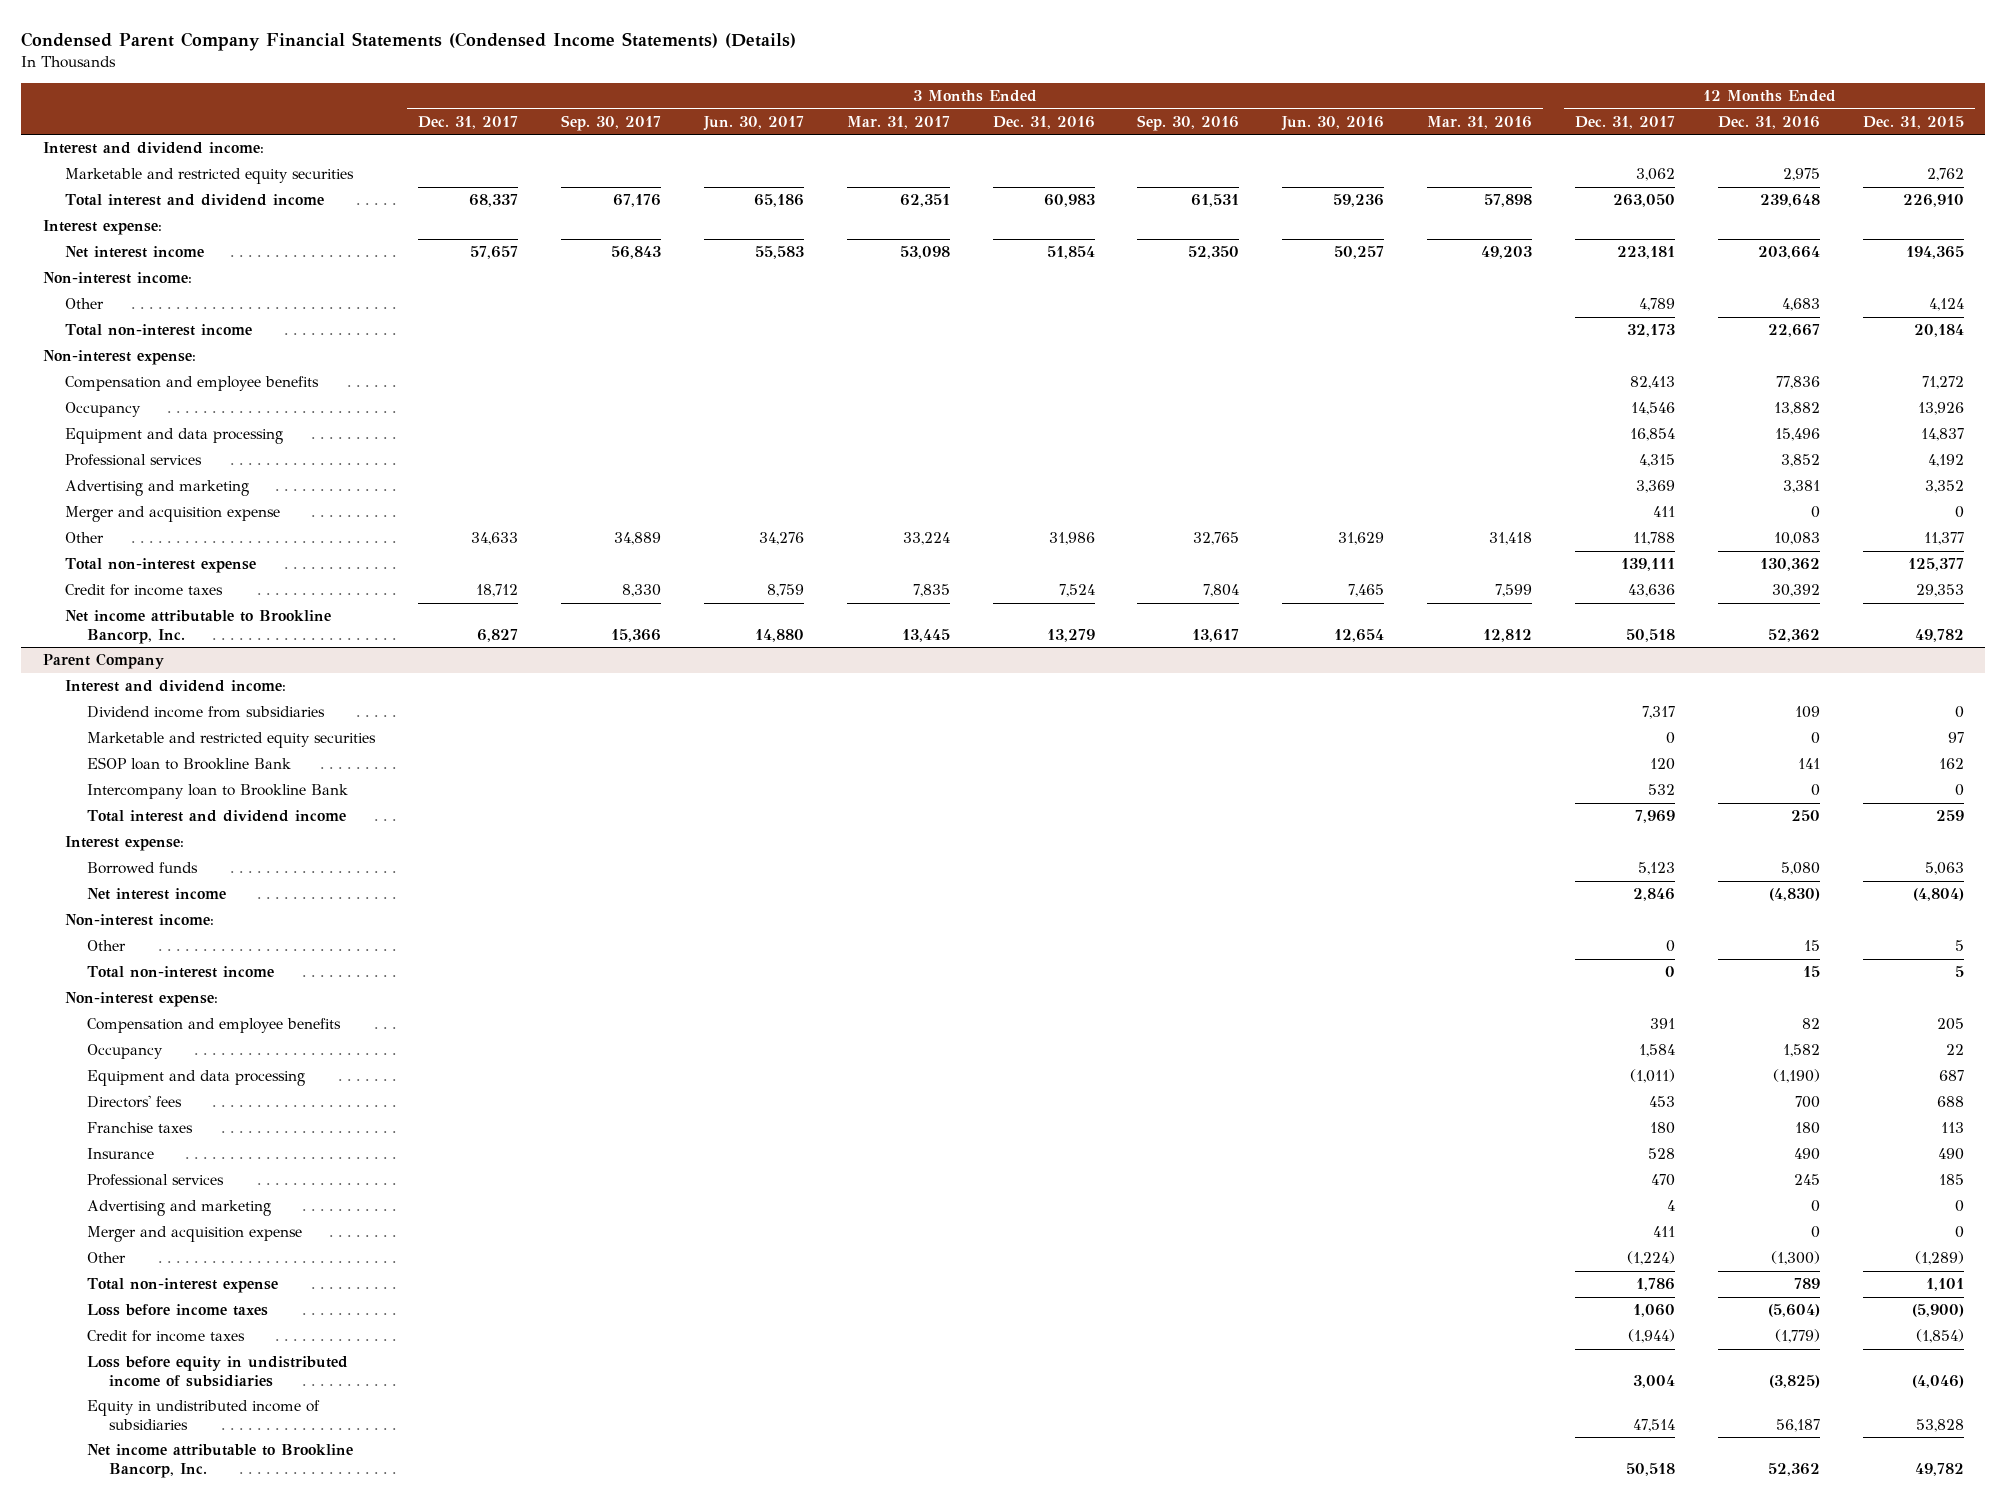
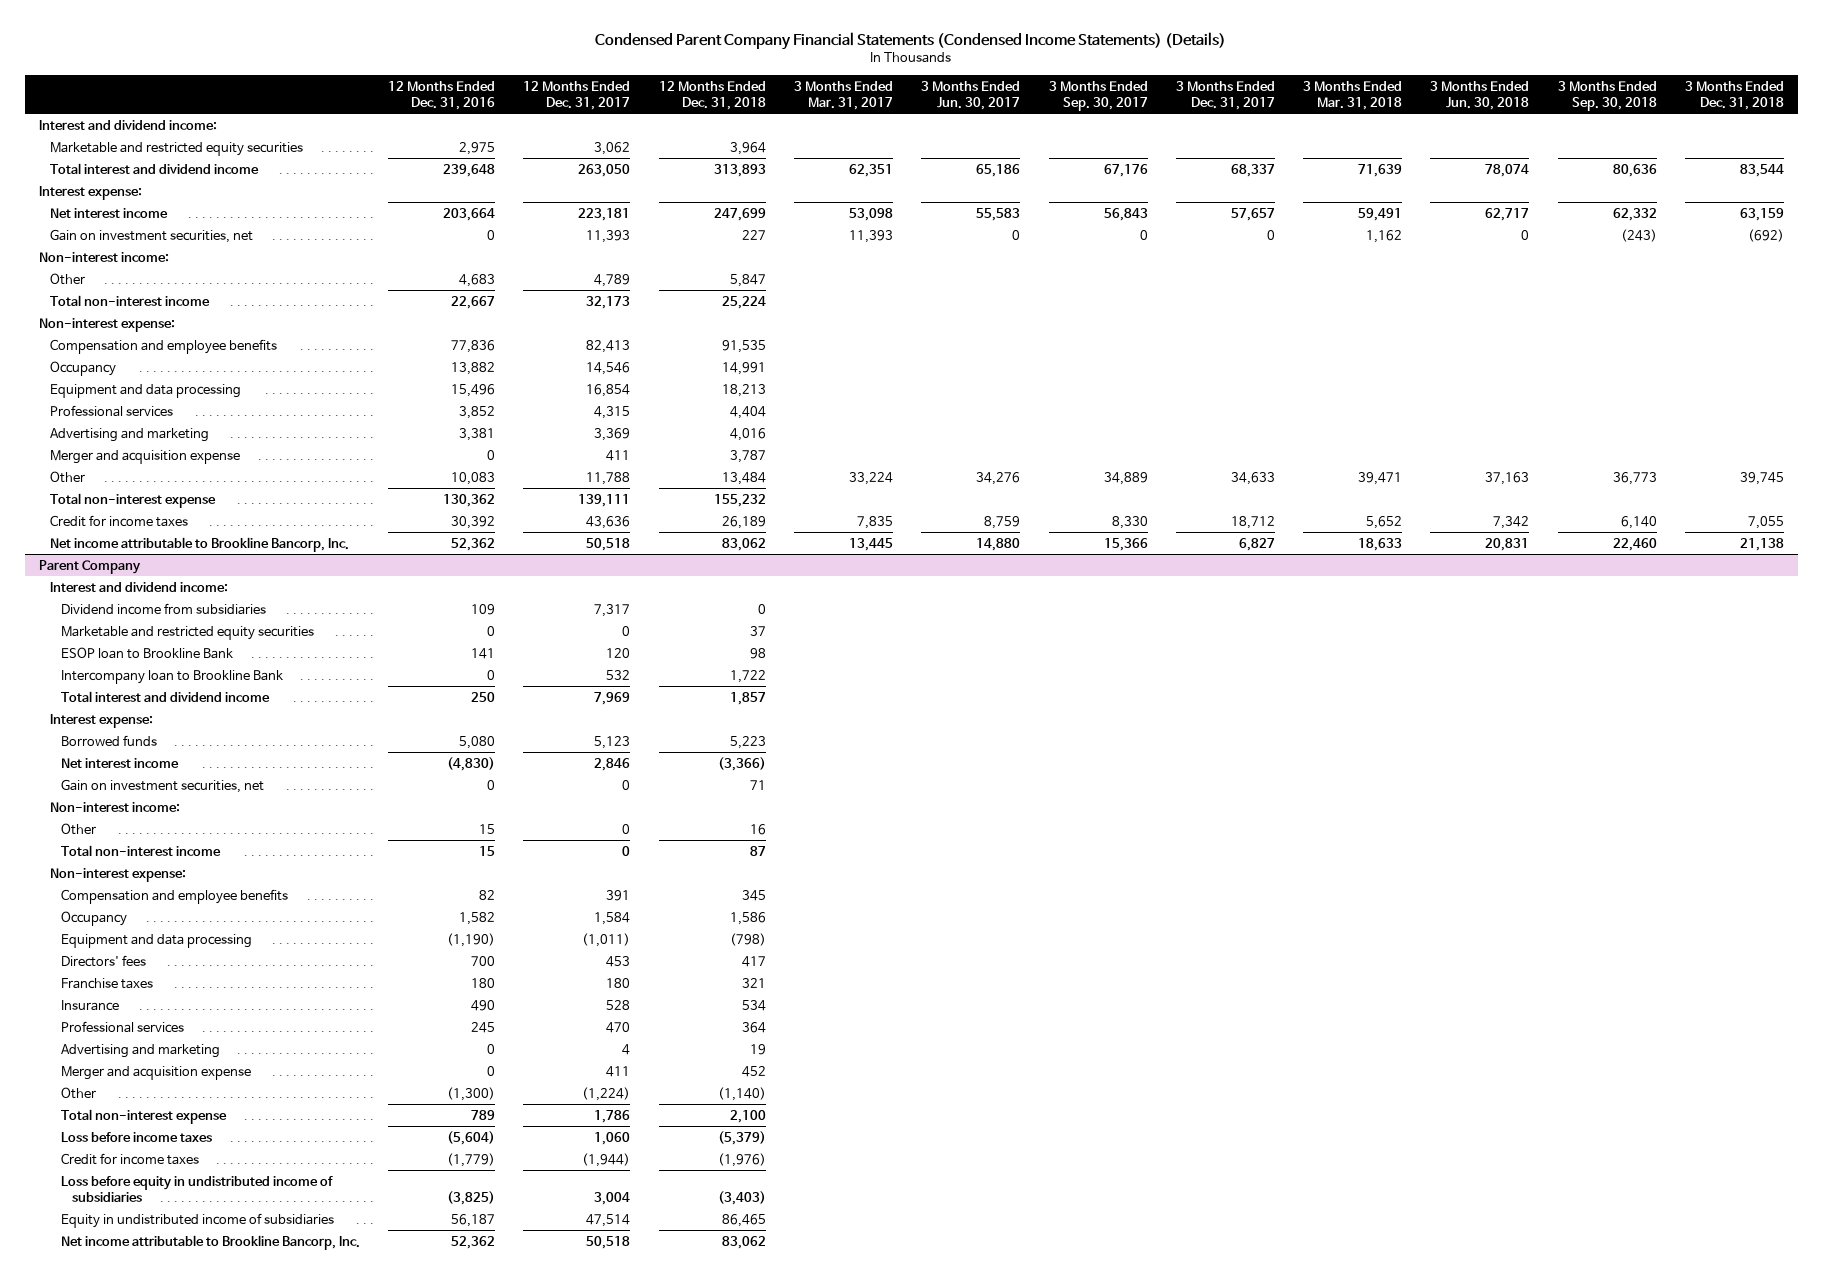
- | 3 Months Ended Dec. 31, 2017 | 3 Months Ended Sep. 30, 2017 | 3 Months Ended Jun. 30, 2017 | 3 Months Ended Mar. 31, 2017 | 3 Months Ended Dec. 31, 2016 | 3 Months Ended Sep. 30, 2016 | 3 Months Ended Jun. 30, 2016 | 3 Months Ended Mar. 31, 2016 | 12 Months Ended Dec. 31, 2017 | 12 Months Ended Dec. 31, 2016 | 12 Months Ended Dec. 31, 2015
+ | 12 Months Ended Dec. 31, 2016 | 12 Months Ended Dec. 31, 2017 | 12 Months Ended Dec. 31, 2018 | 3 Months Ended Mar. 31, 2017 | 3 Months Ended Jun. 30, 2017 | 3 Months Ended Sep. 30, 2017 | 3 Months Ended Dec. 31, 2017 | 3 Months Ended Mar. 31, 2018 | 3 Months Ended Jun. 30, 2018 | 3 Months Ended Sep. 30, 2018 | 3 Months Ended Dec. 31, 2018
+ Gain on investment securities, net | 0 | 11,393 | 227 | 11,393 | 0 | 0 | 0 | 1,162 | 0 | (243) | (692)
@ Parent Company
+ Gain on investment securities, net | 0 | 0 | 71 | | | | | | | |

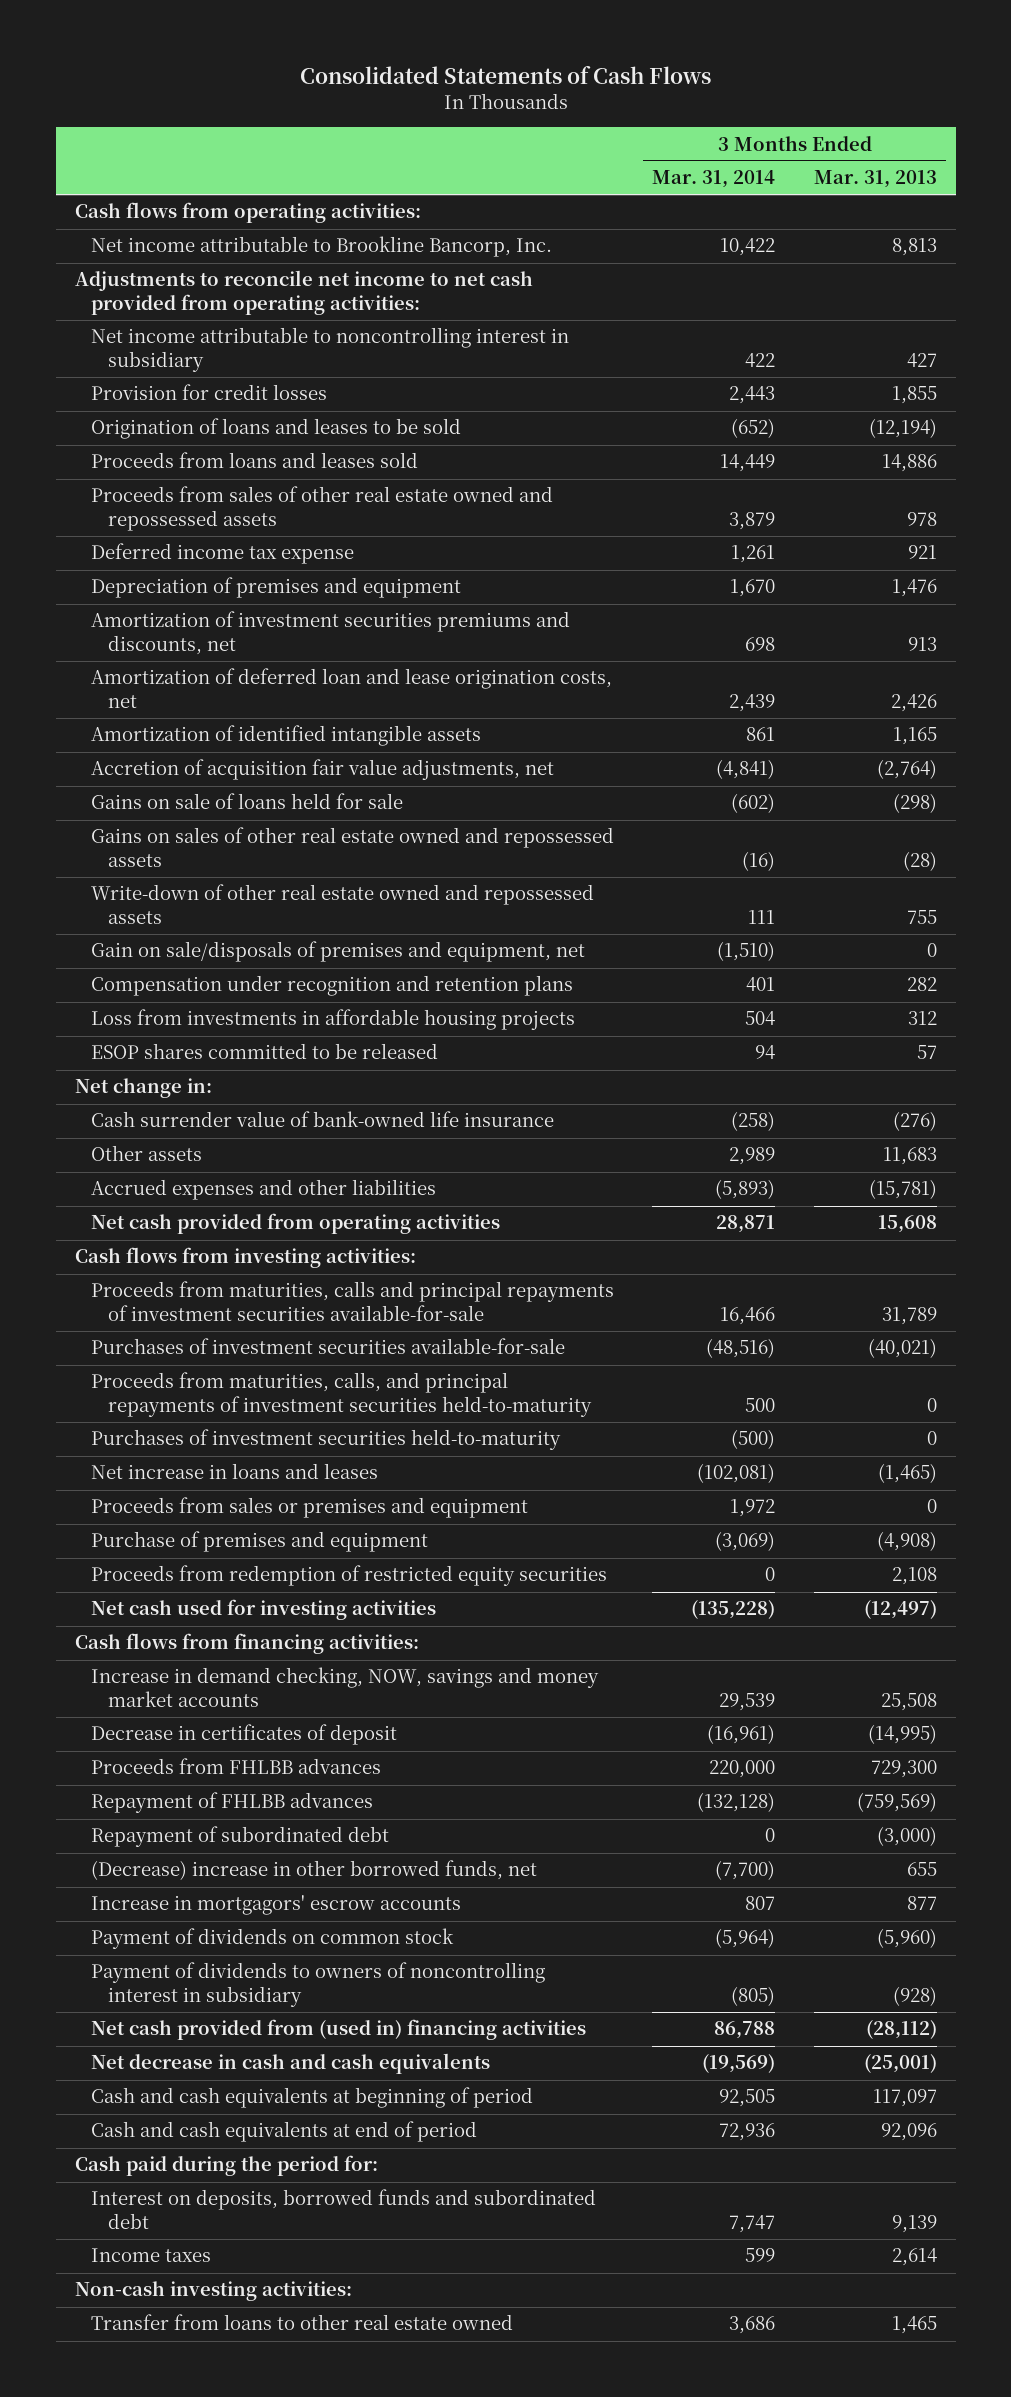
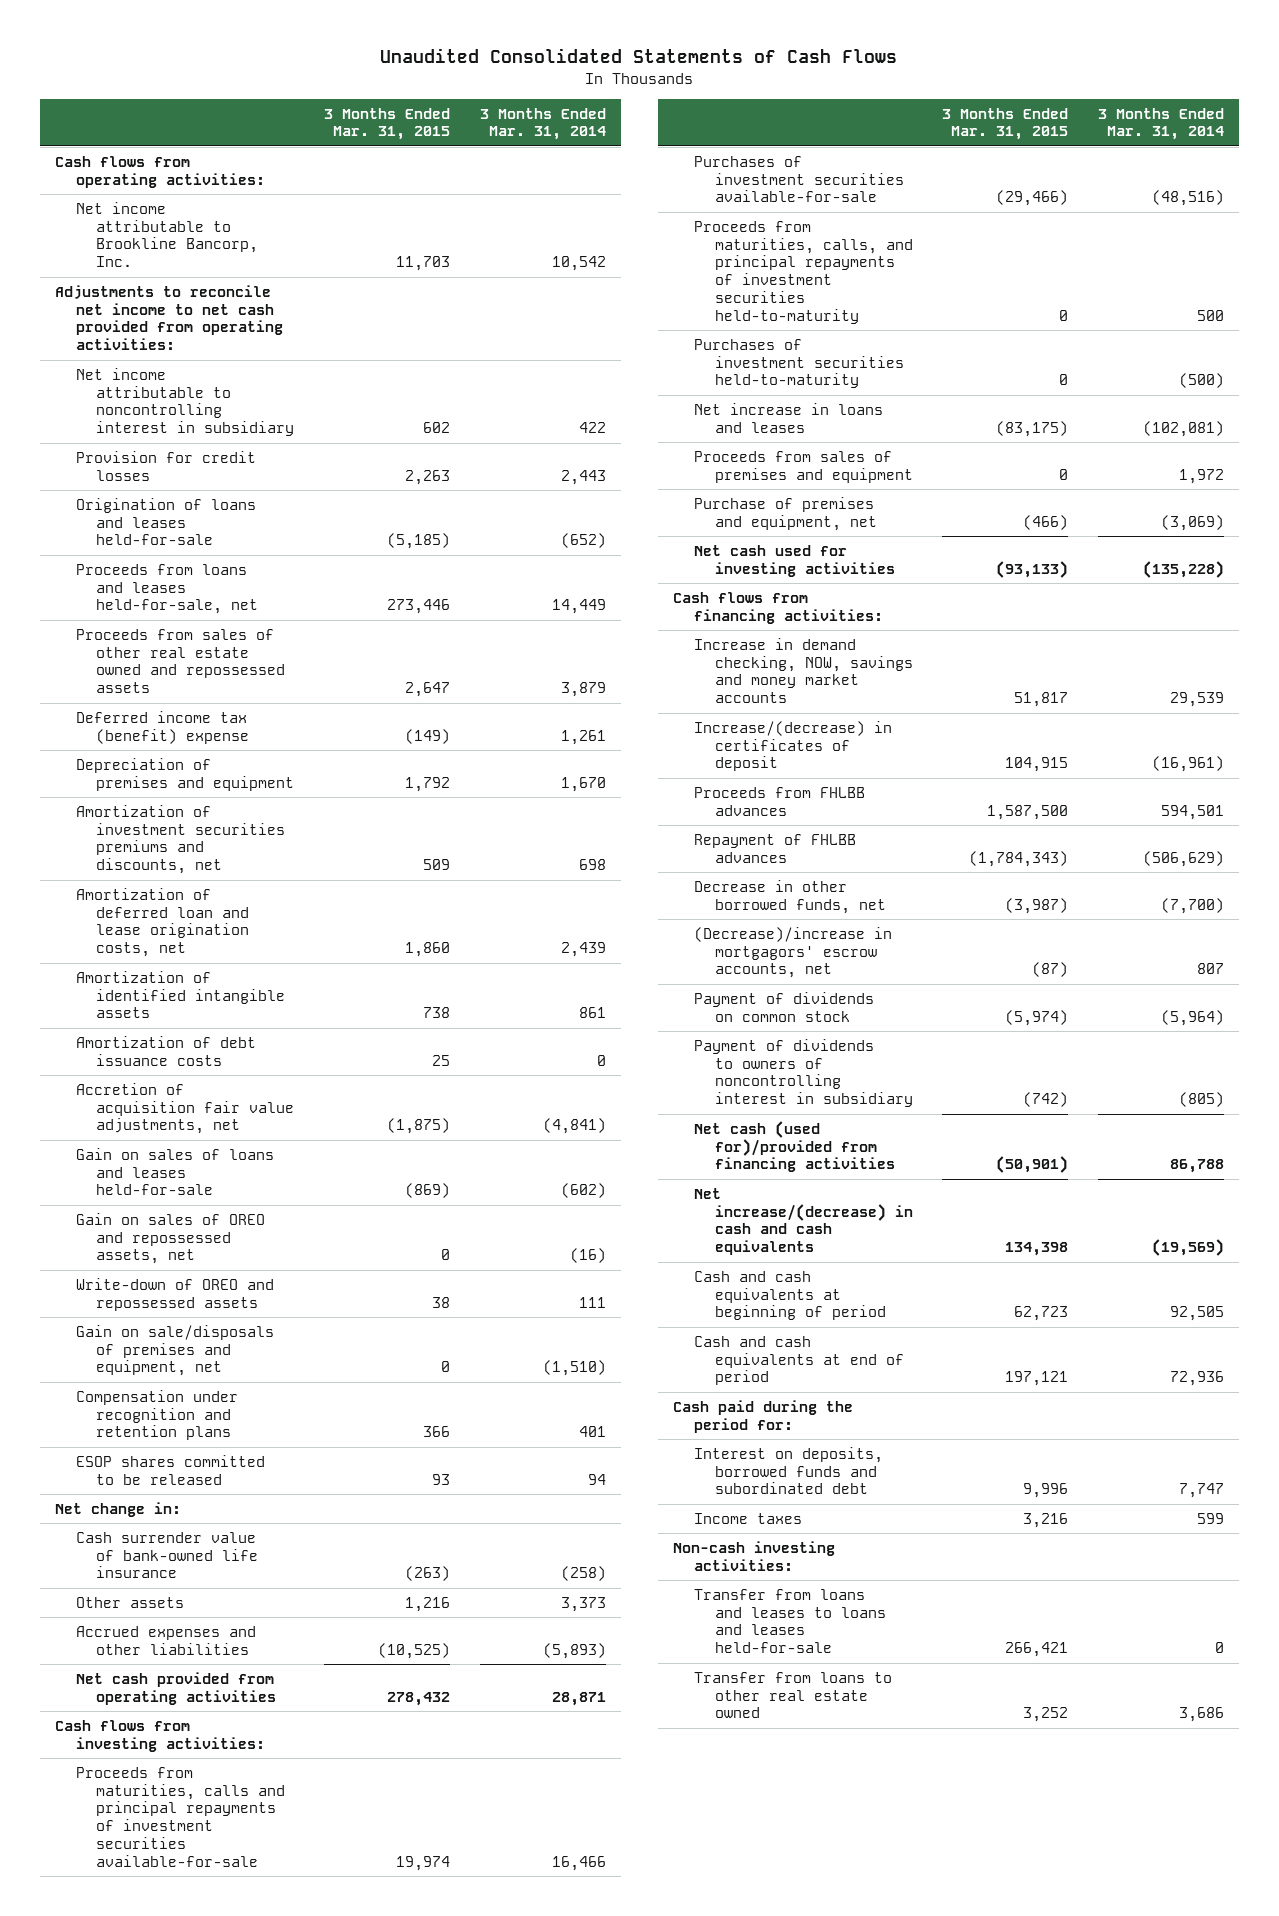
- Consolidated Statements of Cash Flows
+ Unaudited Consolidated Statements of Cash Flows
- | 3 Months Ended Mar. 31, 2014 | 3 Months Ended Mar. 31, 2013
+ | 3 Months Ended Mar. 31, 2015 | 3 Months Ended Mar. 31, 2014
- Net income attributable to Brookline Bancorp, Inc. | 10,422 | 8,813
+ Net income attributable to Brookline Bancorp, Inc. | 11,703 | 10,542
- Origination of loans and leases to be sold | (652) | (12,194)
- Proceeds from loans and leases sold | 14,449 | 14,886
+ Origination of loans and leases held-for-sale | (5,185) | (652)
+ Proceeds from loans and leases held-for-sale, net | 273,446 | 14,449
- Deferred income tax expense | 1,261 | 921
+ Deferred income tax (benefit) expense | (149) | 1,261
+ Amortization of debt issuance costs | 25 | 0
- Gains on sale of loans held for sale | (602) | (298)
- Gains on sales of other real estate owned and repossessed assets | (16) | (28)
- Write-down of other real estate owned and repossessed assets | 111 | 755
+ Gain on sales of loans and leases held-for-sale | (869) | (602)
+ Gain on sales of OREO and repossessed assets, net | 0 | (16)
+ Write-down of OREO and repossessed assets | 38 | 111
- Loss from investments in affordable housing projects | 504 | 312
- Other assets | 2,989 | 11,683
+ Other assets | 1,216 | 3,373
- Proceeds from sales or premises and equipment | 1,972 | 0
- Purchase of premises and equipment | (3,069) | (4,908)
- Proceeds from redemption of restricted equity securities | 0 | 2,108
+ Proceeds from sales of premises and equipment | 0 | 1,972
+ Purchase of premises and equipment, net | (466) | (3,069)
- Decrease in certificates of deposit | (16,961) | (14,995)
- Proceeds from FHLBB advances | 220,000 | 729,300
- Repayment of FHLBB advances | (132,128) | (759,569)
- Repayment of subordinated debt | 0 | (3,000)
- (Decrease) increase in other borrowed funds, net | (7,700) | 655
- Increase in mortgagors' escrow accounts | 807 | 877
+ Increase/(decrease) in certificates of deposit | 104,915 | (16,961)
+ Proceeds from FHLBB advances | 1,587,500 | 594,501
+ Repayment of FHLBB advances | (1,784,343) | (506,629)
+ Decrease in other borrowed funds, net | (3,987) | (7,700)
+ (Decrease)/increase in mortgagors' escrow accounts, net | (87) | 807
- Net cash provided from (used in) financing activities | 86,788 | (28,112)
- Net decrease in cash and cash equivalents | (19,569) | (25,001)
+ Net cash (used for)/provided from financing activities | (50,901) | 86,788
+ Net increase/(decrease) in cash and cash equivalents | 134,398 | (19,569)
+ Transfer from loans and leases to loans and leases held-for-sale | 266,421 | 0

